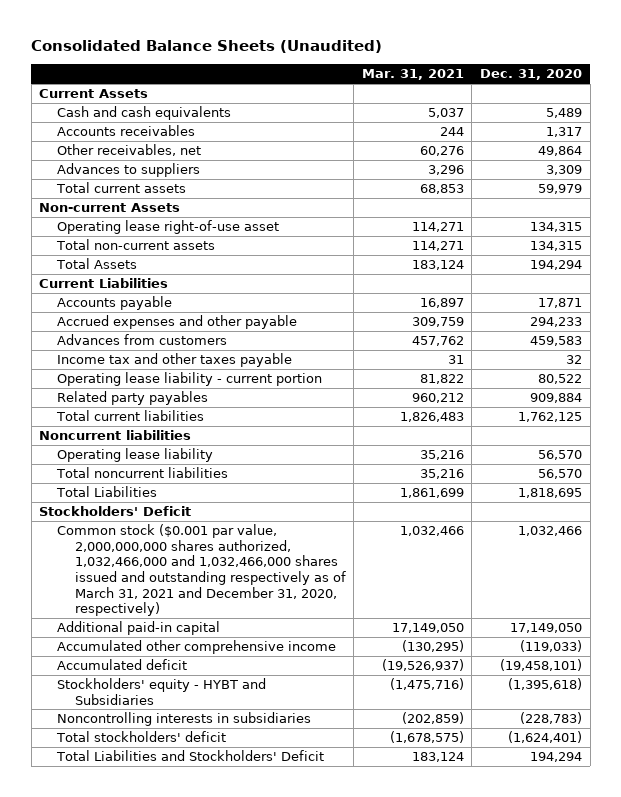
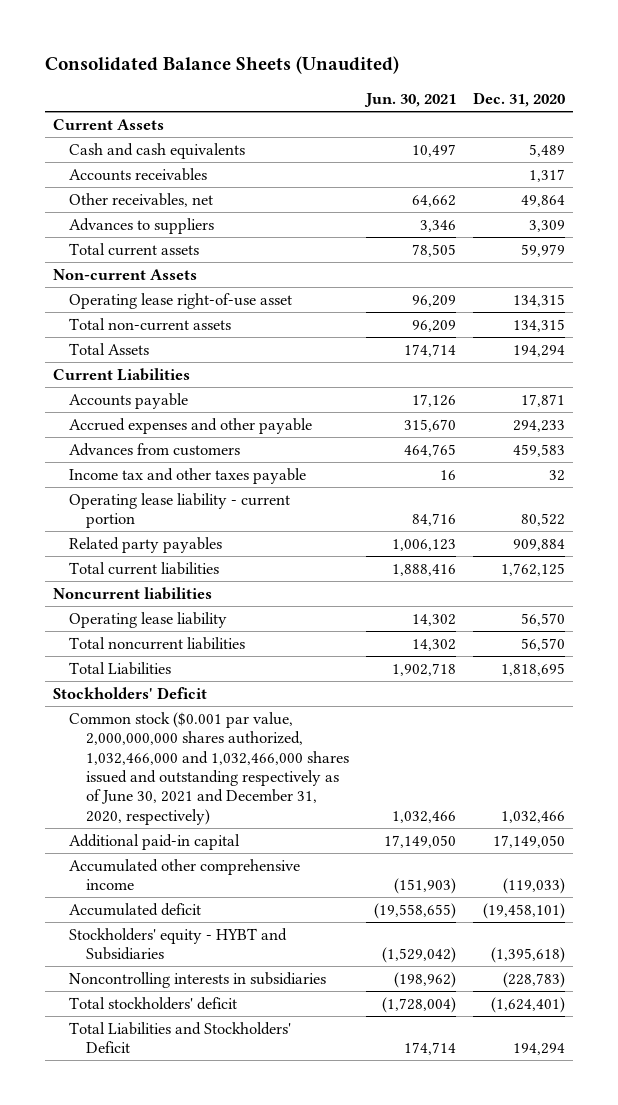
- | Mar. 31, 2021 | Dec. 31, 2020
+ | Jun. 30, 2021 | Dec. 31, 2020
- Common stock ($0.001 par value, 2,000,000,000 shares authorized, 1,032,466,000 and 1,032,466,000 shares issued and outstanding respectively as of March 31, 2021 and December 31, 2020, respectively) | 1,032,466 | 1,032,466
+ Common stock ($0.001 par value, 2,000,000,000 shares authorized, 1,032,466,000 and 1,032,466,000 shares issued and outstanding respectively as of June 30, 2021 and December 31, 2020, respectively) | 1,032,466 | 1,032,466

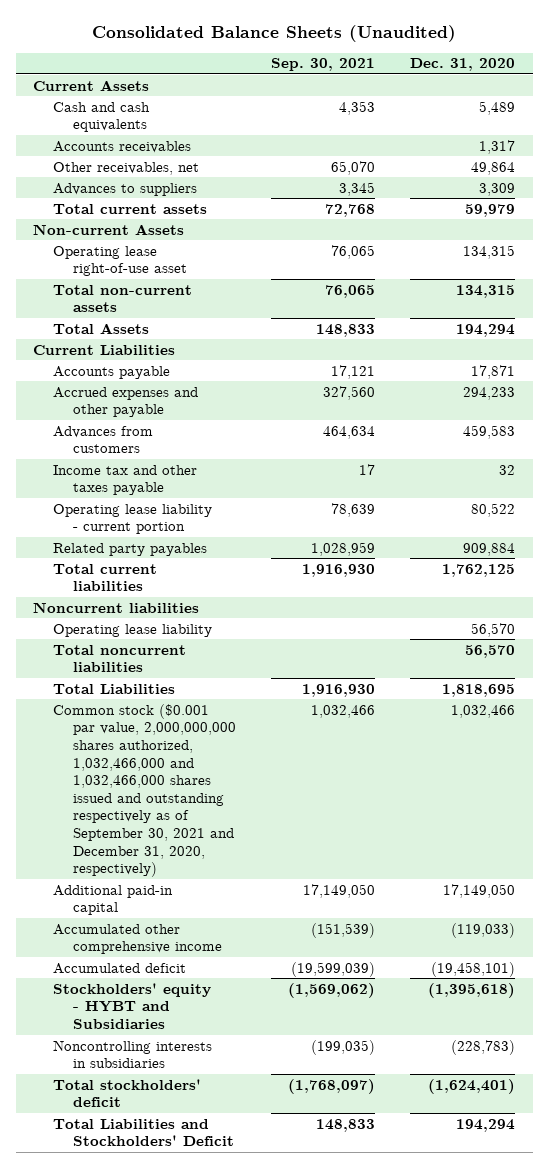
- | Jun. 30, 2021 | Dec. 31, 2020
+ | Sep. 30, 2021 | Dec. 31, 2020
- Stockholders' Deficit
- Common stock ($0.001 par value, 2,000,000,000 shares authorized, 1,032,466,000 and 1,032,466,000 shares issued and outstanding respectively as of June 30, 2021 and December 31, 2020, respectively) | 1,032,466 | 1,032,466
+ Common stock ($0.001 par value, 2,000,000,000 shares authorized, 1,032,466,000 and 1,032,466,000 shares issued and outstanding respectively as of September 30, 2021 and December 31, 2020, respectively) | 1,032,466 | 1,032,466

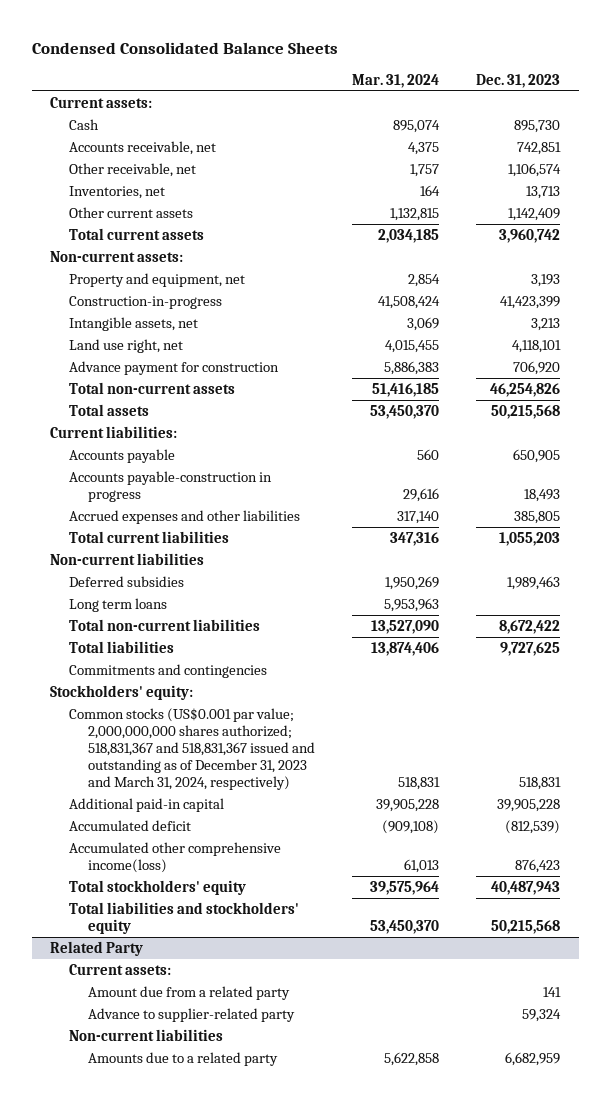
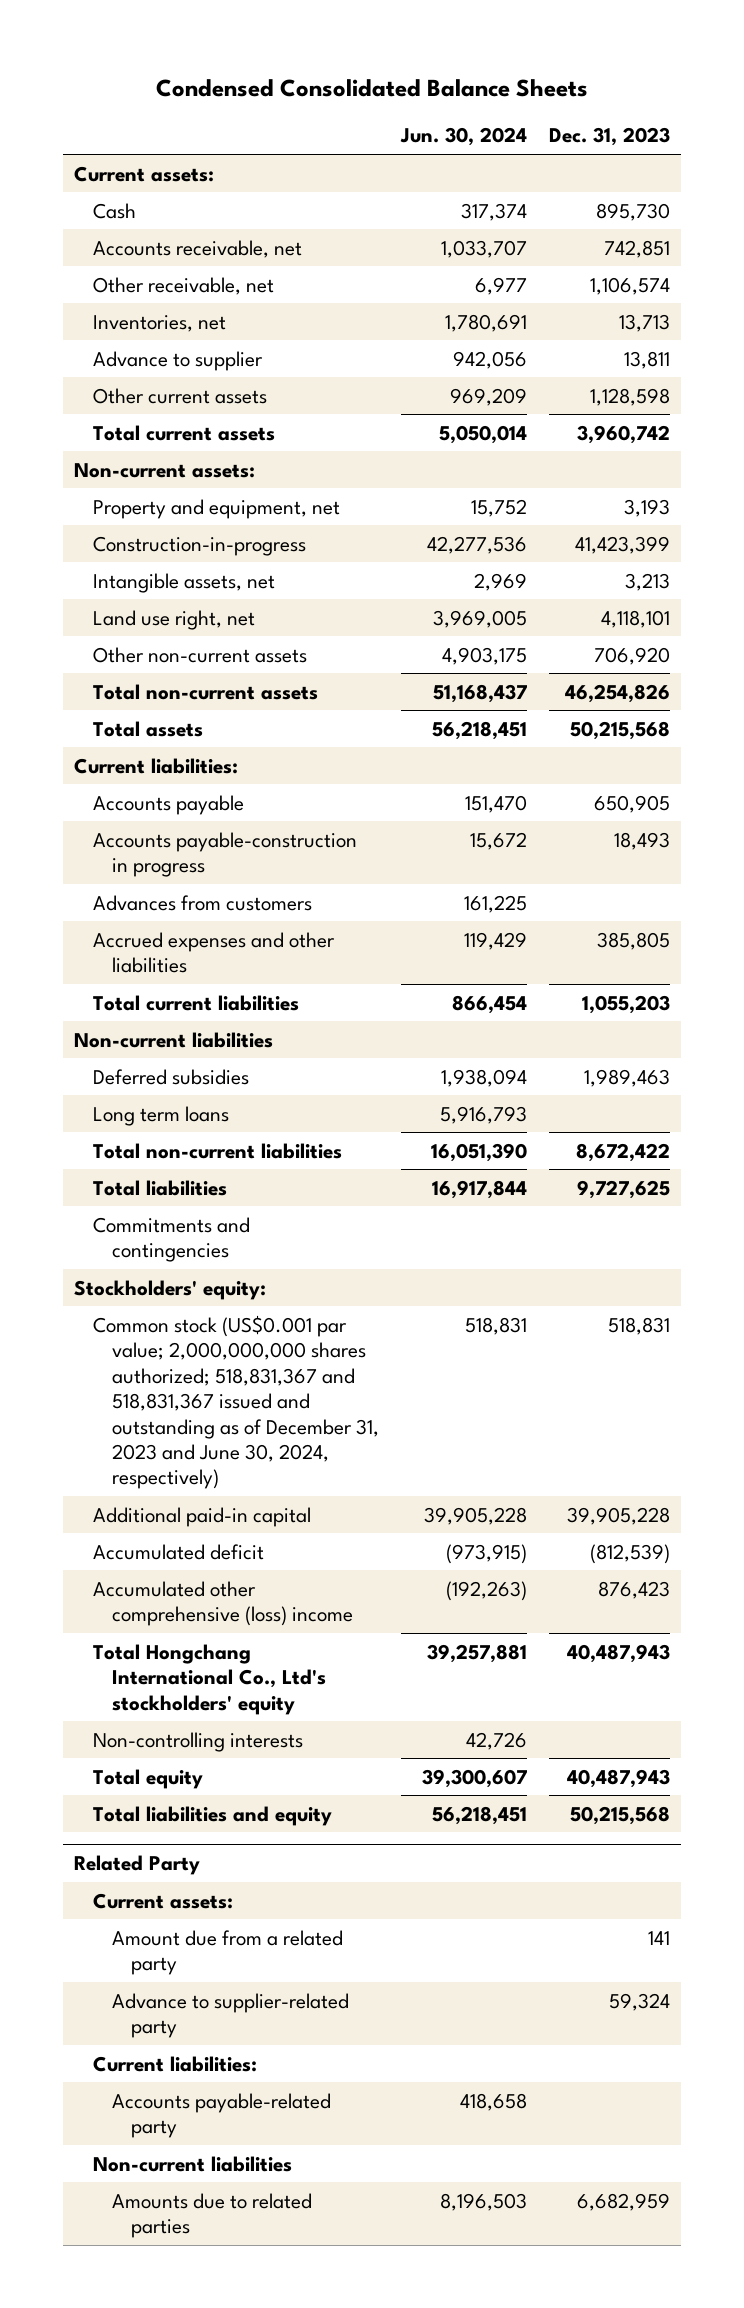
- | Mar. 31, 2024 | Dec. 31, 2023
+ | Jun. 30, 2024 | Dec. 31, 2023
- Other current assets | 1,132,815 | 1,142,409
+ Advance to supplier | 942,056 | 13,811
+ Other current assets | 969,209 | 1,128,598
- Advance payment for construction | 5,886,383 | 706,920
+ Other non-current assets | 4,903,175 | 706,920
+ Advances from customers | 161,225 |
- Common stocks (US$0.001 par value; 2,000,000,000 shares authorized; 518,831,367 and 518,831,367 issued and outstanding as of December 31, 2023 and March 31, 2024, respectively) | 518,831 | 518,831
+ Common stock (US$0.001 par value; 2,000,000,000 shares authorized; 518,831,367 and 518,831,367 issued and outstanding as of December 31, 2023 and June 30, 2024, respectively) | 518,831 | 518,831
- Accumulated other comprehensive income(loss) | 61,013 | 876,423
- Total stockholders' equity | 39,575,964 | 40,487,943
- Total liabilities and stockholders' equity | 53,450,370 | 50,215,568
+ Accumulated other comprehensive (loss) income | (192,263) | 876,423
+ Total Hongchang International Co., Ltd's stockholders' equity | 39,257,881 | 40,487,943
+ Non-controlling interests | 42,726 |
+ Total equity | 39,300,607 | 40,487,943
+ Total liabilities and equity | 56,218,451 | 50,215,568
@ Related Party
+ Current liabilities:
+ Accounts payable-related party | 418,658 |
- Amounts due to a related party | 5,622,858 | 6,682,959
+ Amounts due to related parties | 8,196,503 | 6,682,959

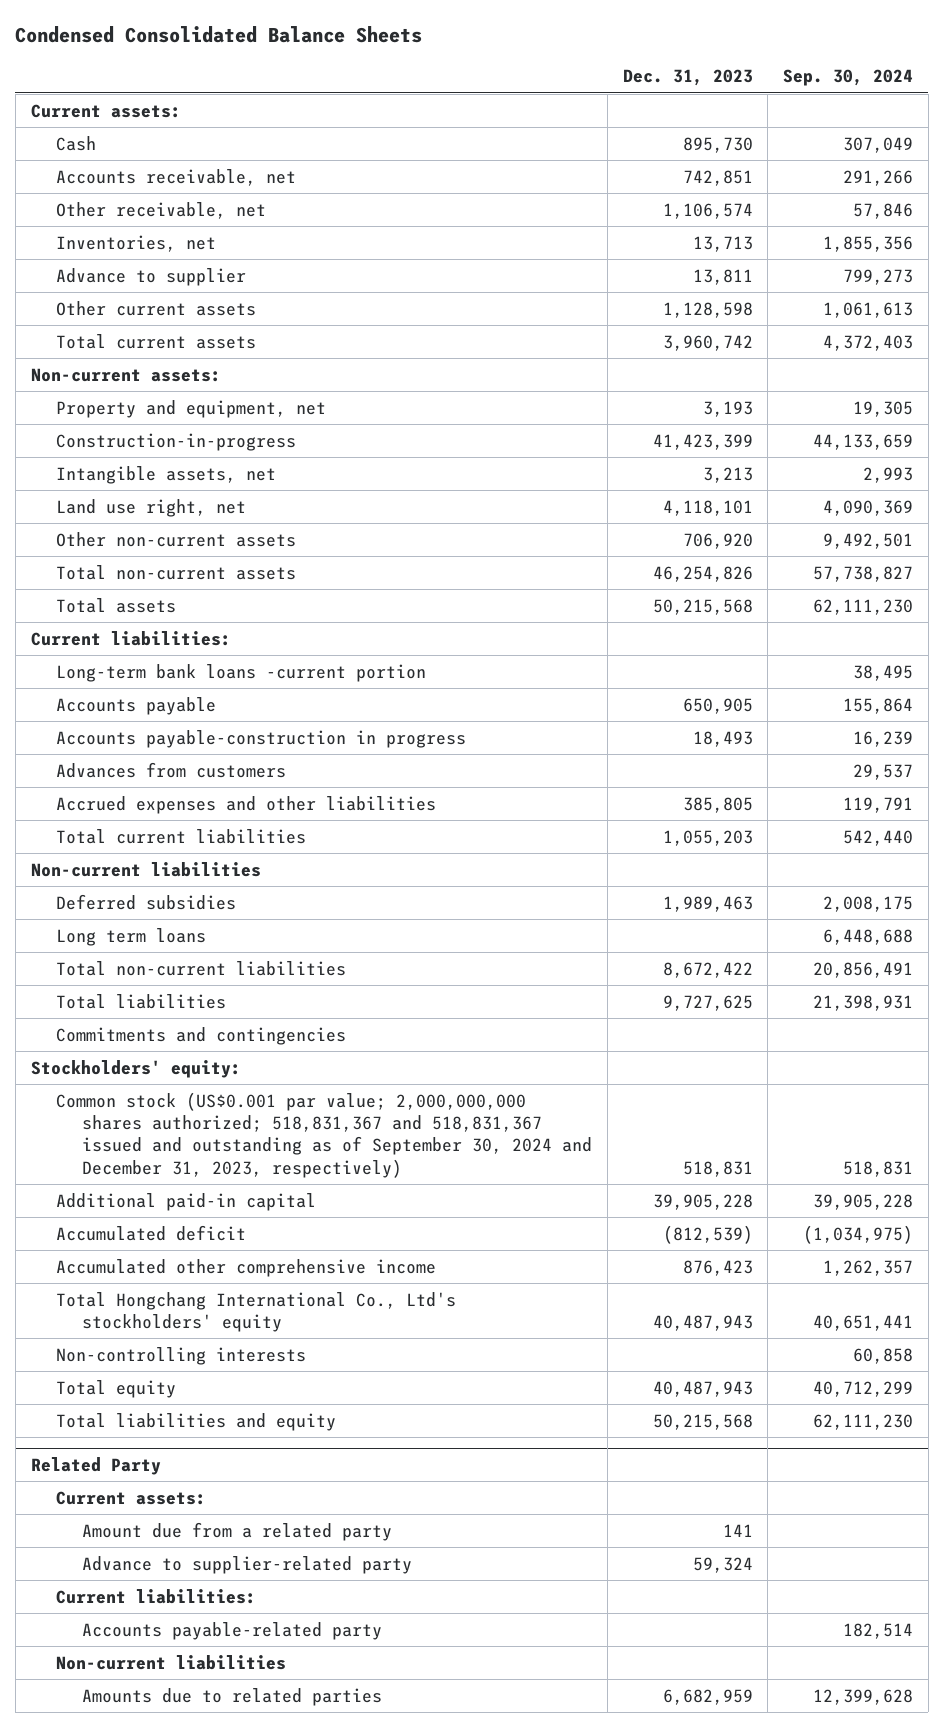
- | Jun. 30, 2024 | Dec. 31, 2023
+ | Dec. 31, 2023 | Sep. 30, 2024
+ Long-term bank loans -current portion | | 38,495
- Common stock (US$0.001 par value; 2,000,000,000 shares authorized; 518,831,367 and 518,831,367 issued and outstanding as of December 31, 2023 and June 30, 2024, respectively) | 518,831 | 518,831
+ Common stock (US$0.001 par value; 2,000,000,000 shares authorized; 518,831,367 and 518,831,367 issued and outstanding as of September 30, 2024 and December 31, 2023, respectively) | 518,831 | 518,831
- Accumulated other comprehensive (loss) income | (192,263) | 876,423
+ Accumulated other comprehensive income | 876,423 | 1,262,357

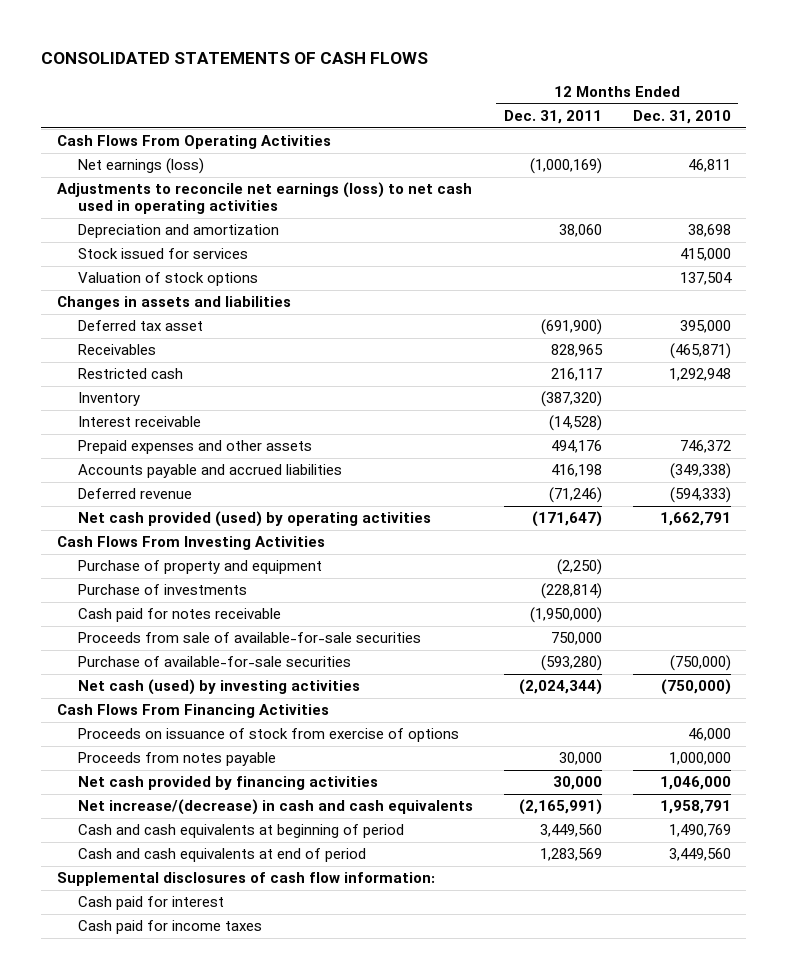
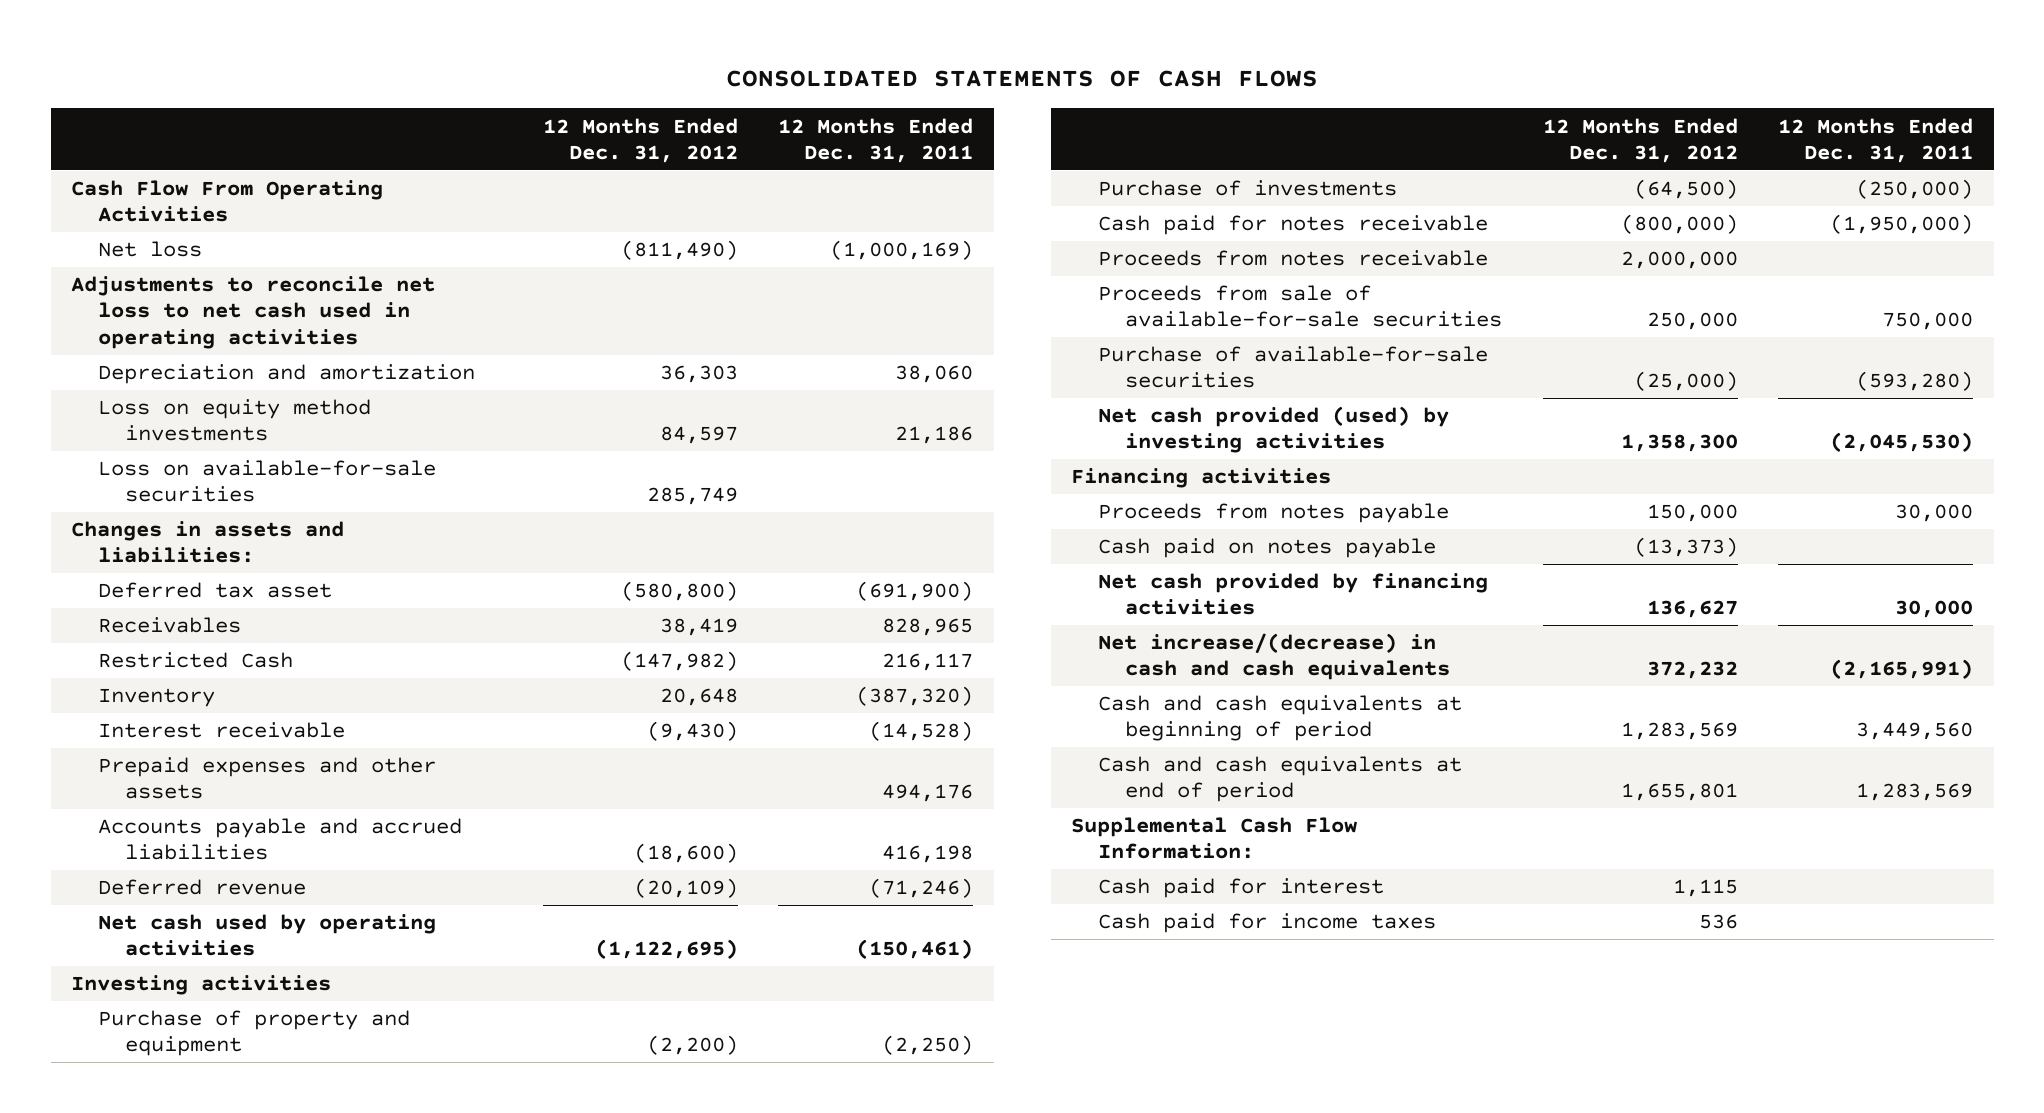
- | 12 Months Ended Dec. 31, 2011 | 12 Months Ended Dec. 31, 2010
+ | 12 Months Ended Dec. 31, 2012 | 12 Months Ended Dec. 31, 2011
- Cash Flows From Operating Activities
- Net earnings (loss) | (1,000,169) | 46,811
- Adjustments to reconcile net earnings (loss) to net cash used in operating activities
+ Cash Flow From Operating Activities
+ Net loss | (811,490) | (1,000,169)
+ Adjustments to reconcile net loss to net cash used in operating activities
- Stock issued for services | | 415,000
- Valuation of stock options | | 137,504
- Changes in assets and liabilities
+ Loss on equity method investments | 84,597 | 21,186
+ Loss on available-for-sale securities | 285,749 |
+ Changes in assets and liabilities:
- Restricted cash | 216,117 | 1,292,948
+ Restricted Cash | (147,982) | 216,117
- Net cash provided (used) by operating activities | (171,647) | 1,662,791
- Cash Flows From Investing Activities
+ Net cash used by operating activities | (1,122,695) | (150,461)
+ Investing activities
- Purchase of investments | (228,814) |
+ Purchase of investments | (64,500) | (250,000)
+ Proceeds from notes receivable | 2,000,000 |
- Net cash (used) by investing activities | (2,024,344) | (750,000)
- Cash Flows From Financing Activities
- Proceeds on issuance of stock from exercise of options | | 46,000
+ Net cash provided (used) by investing activities | 1,358,300 | (2,045,530)
+ Financing activities
+ Cash paid on notes payable | (13,373) |
- Supplemental disclosures of cash flow information:
+ Supplemental Cash Flow Information:

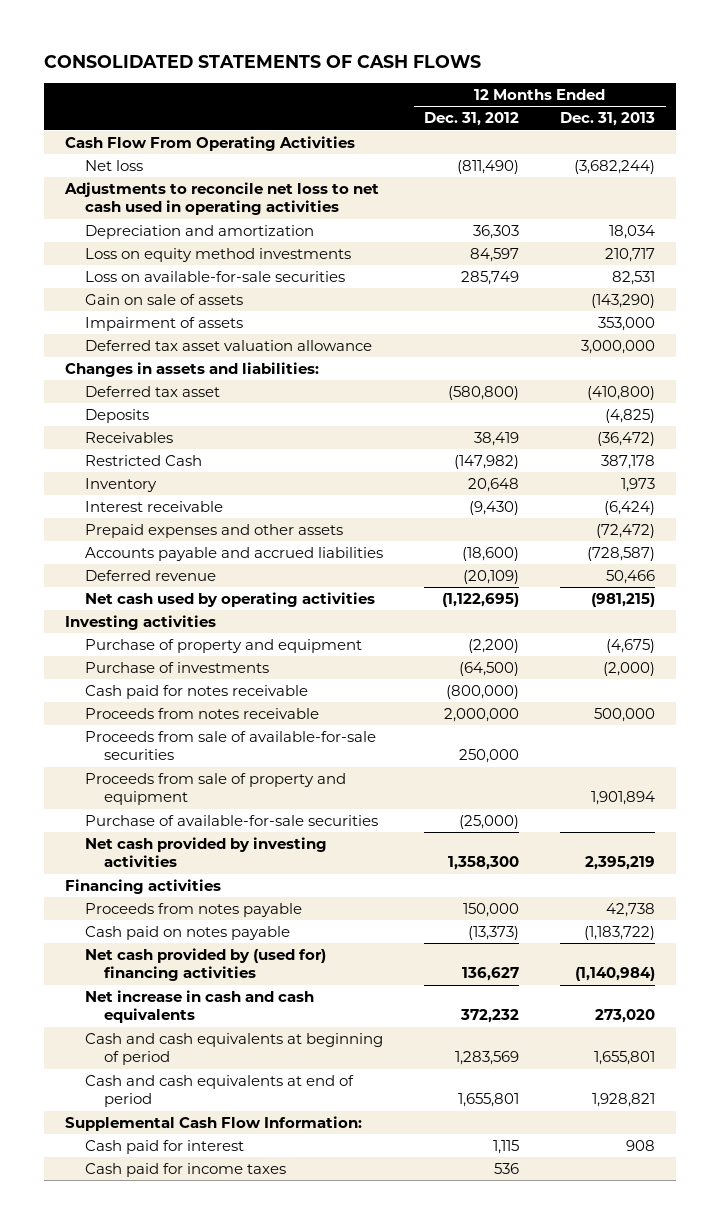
- | 12 Months Ended Dec. 31, 2012 | 12 Months Ended Dec. 31, 2011
+ | 12 Months Ended Dec. 31, 2012 | 12 Months Ended Dec. 31, 2013
+ Gain on sale of assets | | (143,290)
+ Impairment of assets | | 353,000
+ Deferred tax asset valuation allowance | | 3,000,000
+ Deposits | | (4,825)
+ Proceeds from sale of property and equipment | | 1,901,894
- Net cash provided (used) by investing activities | 1,358,300 | (2,045,530)
+ Net cash provided by investing activities | 1,358,300 | 2,395,219
- Net cash provided by financing activities | 136,627 | 30,000
- Net increase/(decrease) in cash and cash equivalents | 372,232 | (2,165,991)
+ Net cash provided by (used for) financing activities | 136,627 | (1,140,984)
+ Net increase in cash and cash equivalents | 372,232 | 273,020

